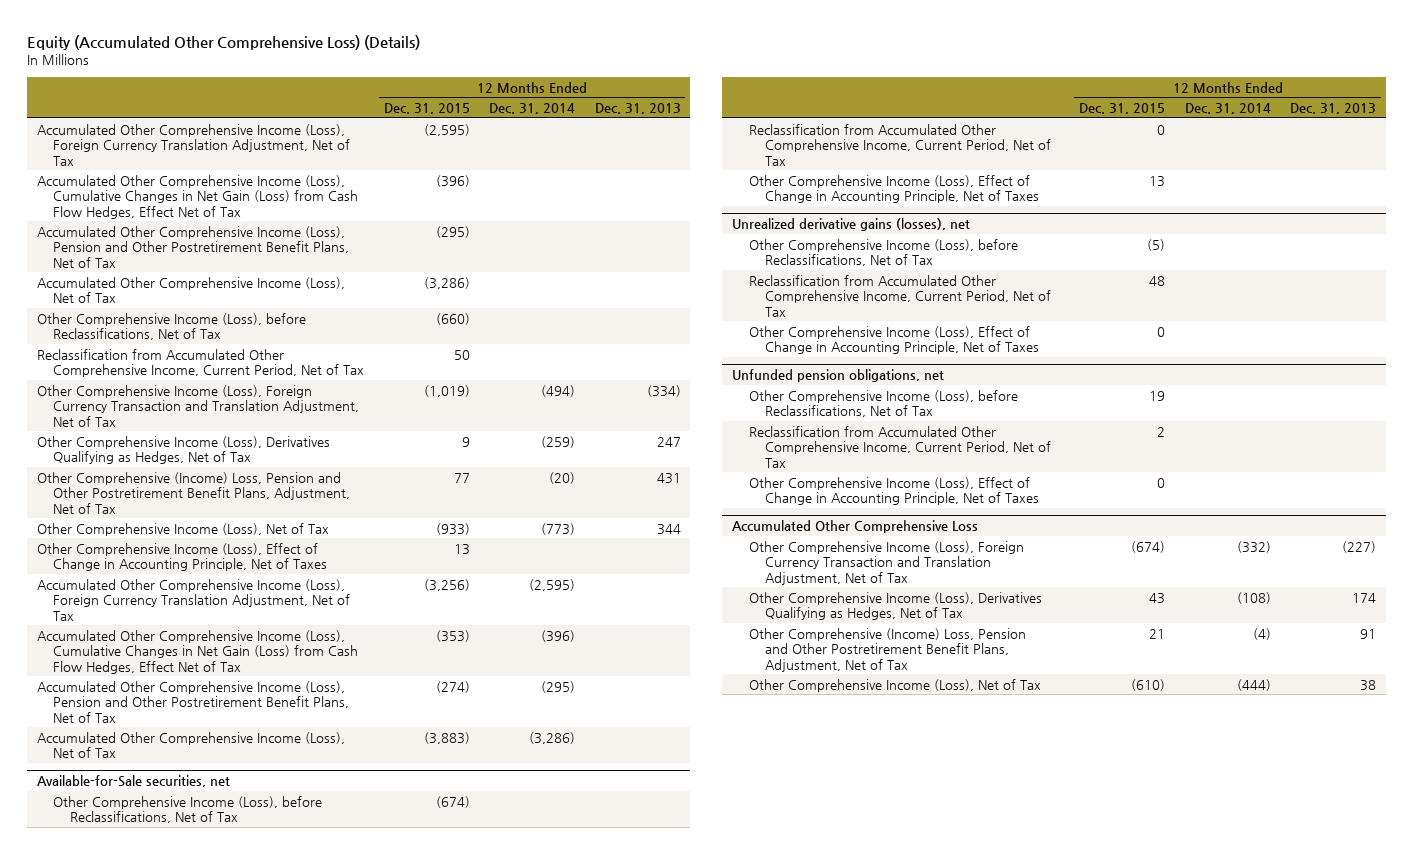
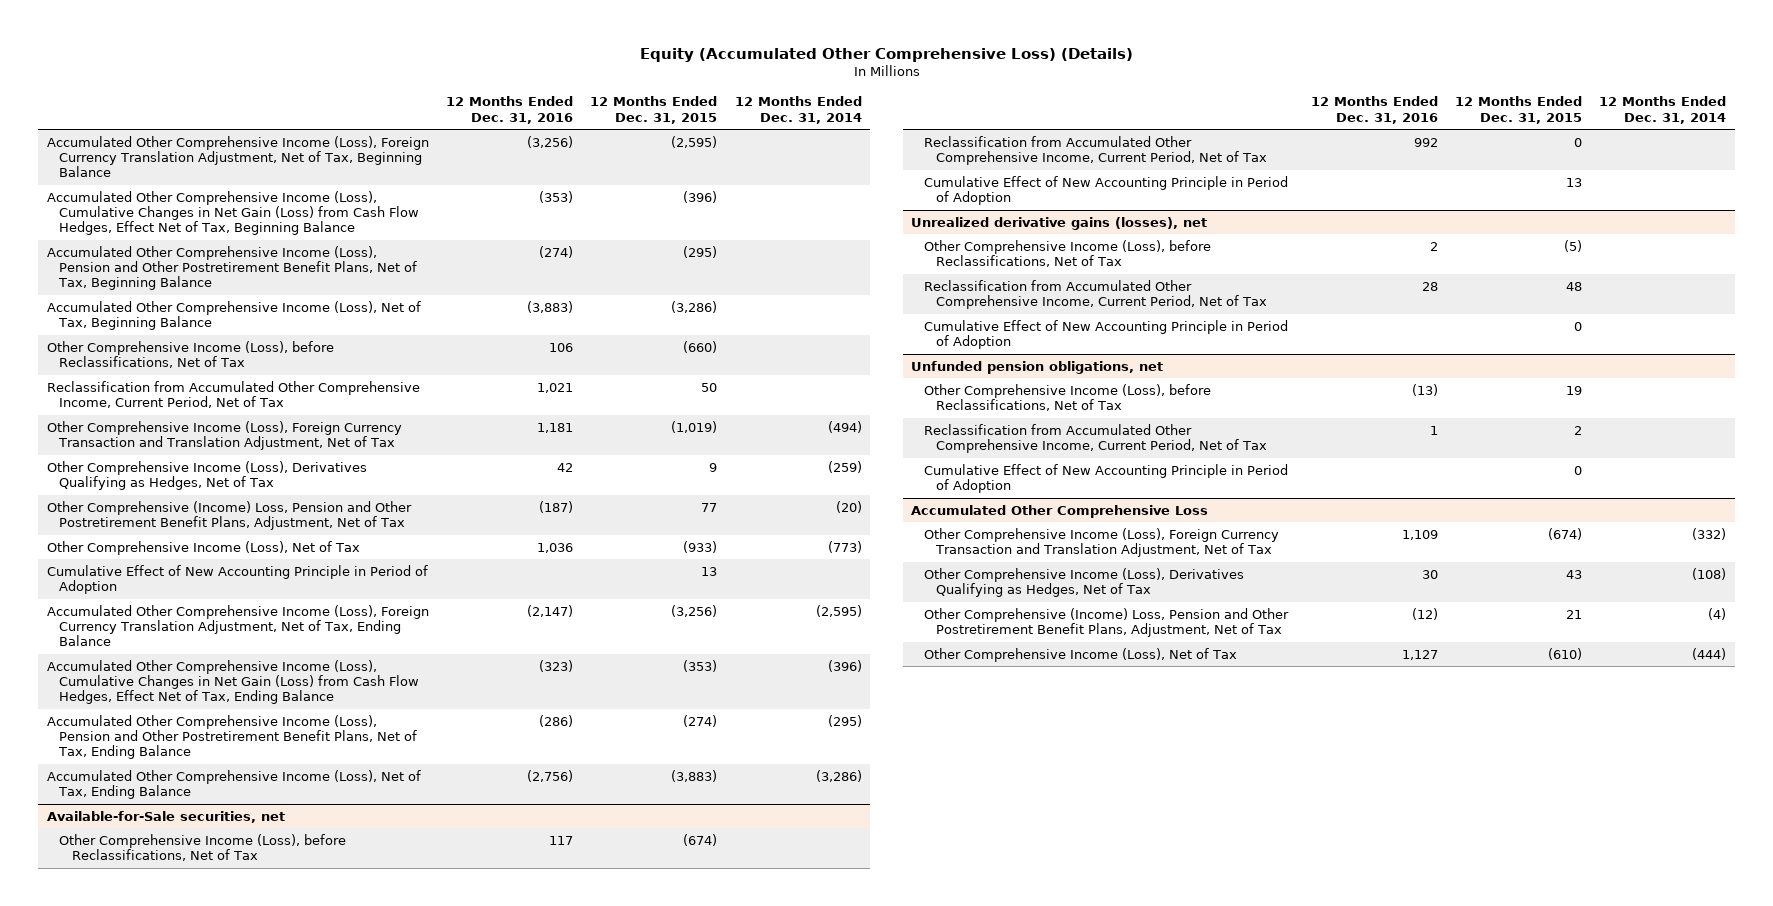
- | 12 Months Ended Dec. 31, 2015 | 12 Months Ended Dec. 31, 2014 | 12 Months Ended Dec. 31, 2013
+ | 12 Months Ended Dec. 31, 2016 | 12 Months Ended Dec. 31, 2015 | 12 Months Ended Dec. 31, 2014
- Accumulated Other Comprehensive Income (Loss), Foreign Currency Translation Adjustment, Net of Tax | (2,595) | |
- Accumulated Other Comprehensive Income (Loss), Cumulative Changes in Net Gain (Loss) from Cash Flow Hedges, Effect Net of Tax | (396) | |
- Accumulated Other Comprehensive Income (Loss), Pension and Other Postretirement Benefit Plans, Net of Tax | (295) | |
- Accumulated Other Comprehensive Income (Loss), Net of Tax | (3,286) | |
+ Accumulated Other Comprehensive Income (Loss), Foreign Currency Translation Adjustment, Net of Tax, Beginning Balance | (3,256) | (2,595) |
+ Accumulated Other Comprehensive Income (Loss), Cumulative Changes in Net Gain (Loss) from Cash Flow Hedges, Effect Net of Tax, Beginning Balance | (353) | (396) |
+ Accumulated Other Comprehensive Income (Loss), Pension and Other Postretirement Benefit Plans, Net of Tax, Beginning Balance | (274) | (295) |
+ Accumulated Other Comprehensive Income (Loss), Net of Tax, Beginning Balance | (3,883) | (3,286) |
- Other Comprehensive Income (Loss), Effect of Change in Accounting Principle, Net of Taxes | 13 | |
- Accumulated Other Comprehensive Income (Loss), Foreign Currency Translation Adjustment, Net of Tax | (3,256) | (2,595) |
- Accumulated Other Comprehensive Income (Loss), Cumulative Changes in Net Gain (Loss) from Cash Flow Hedges, Effect Net of Tax | (353) | (396) |
- Accumulated Other Comprehensive Income (Loss), Pension and Other Postretirement Benefit Plans, Net of Tax | (274) | (295) |
- Accumulated Other Comprehensive Income (Loss), Net of Tax | (3,883) | (3,286) |
+ Cumulative Effect of New Accounting Principle in Period of Adoption | | 13 |
+ Accumulated Other Comprehensive Income (Loss), Foreign Currency Translation Adjustment, Net of Tax, Ending Balance | (2,147) | (3,256) | (2,595)
+ Accumulated Other Comprehensive Income (Loss), Cumulative Changes in Net Gain (Loss) from Cash Flow Hedges, Effect Net of Tax, Ending Balance | (323) | (353) | (396)
+ Accumulated Other Comprehensive Income (Loss), Pension and Other Postretirement Benefit Plans, Net of Tax, Ending Balance | (286) | (274) | (295)
+ Accumulated Other Comprehensive Income (Loss), Net of Tax, Ending Balance | (2,756) | (3,883) | (3,286)
@ Available-for-Sale securities, net
- Other Comprehensive Income (Loss), Effect of Change in Accounting Principle, Net of Taxes | 13 | |
+ Cumulative Effect of New Accounting Principle in Period of Adoption | | 13 |
@ Unrealized derivative gains (losses), net
- Other Comprehensive Income (Loss), Effect of Change in Accounting Principle, Net of Taxes | 0 | |
+ Cumulative Effect of New Accounting Principle in Period of Adoption | | 0 |
@ Unfunded pension obligations, net
- Other Comprehensive Income (Loss), Effect of Change in Accounting Principle, Net of Taxes | 0 | |
+ Cumulative Effect of New Accounting Principle in Period of Adoption | | 0 |

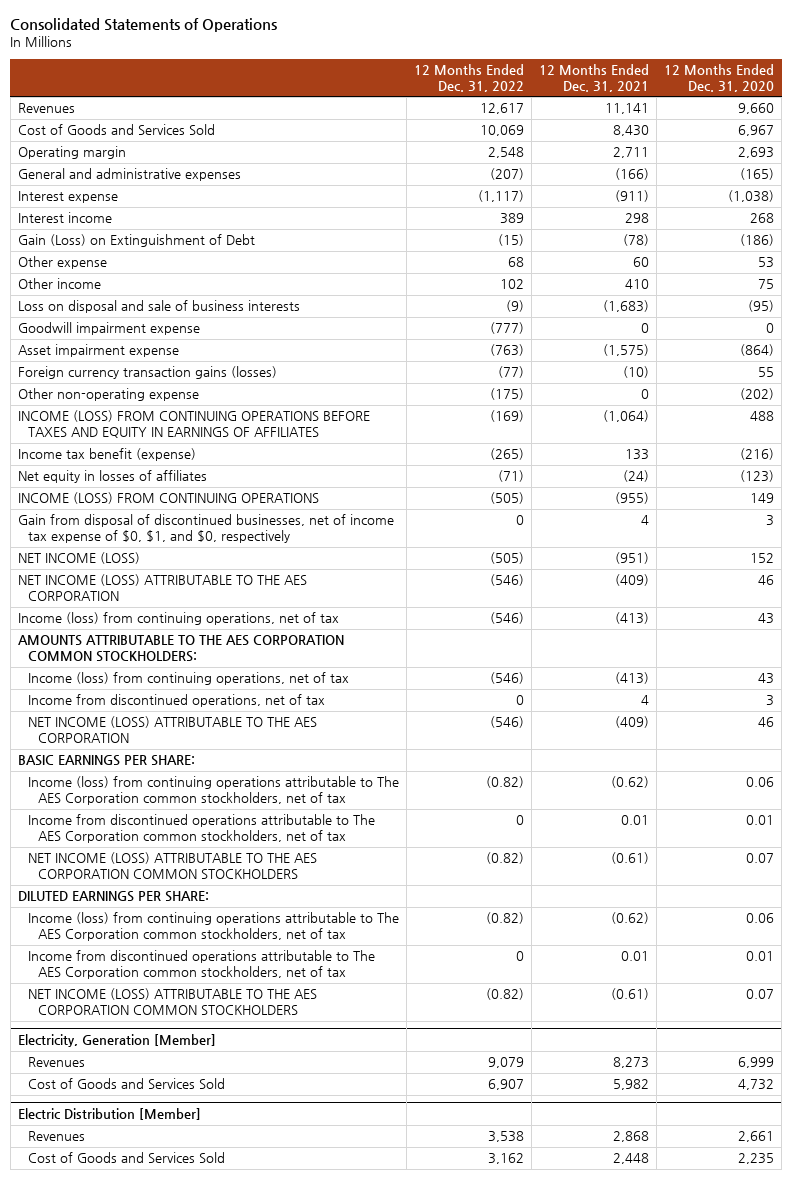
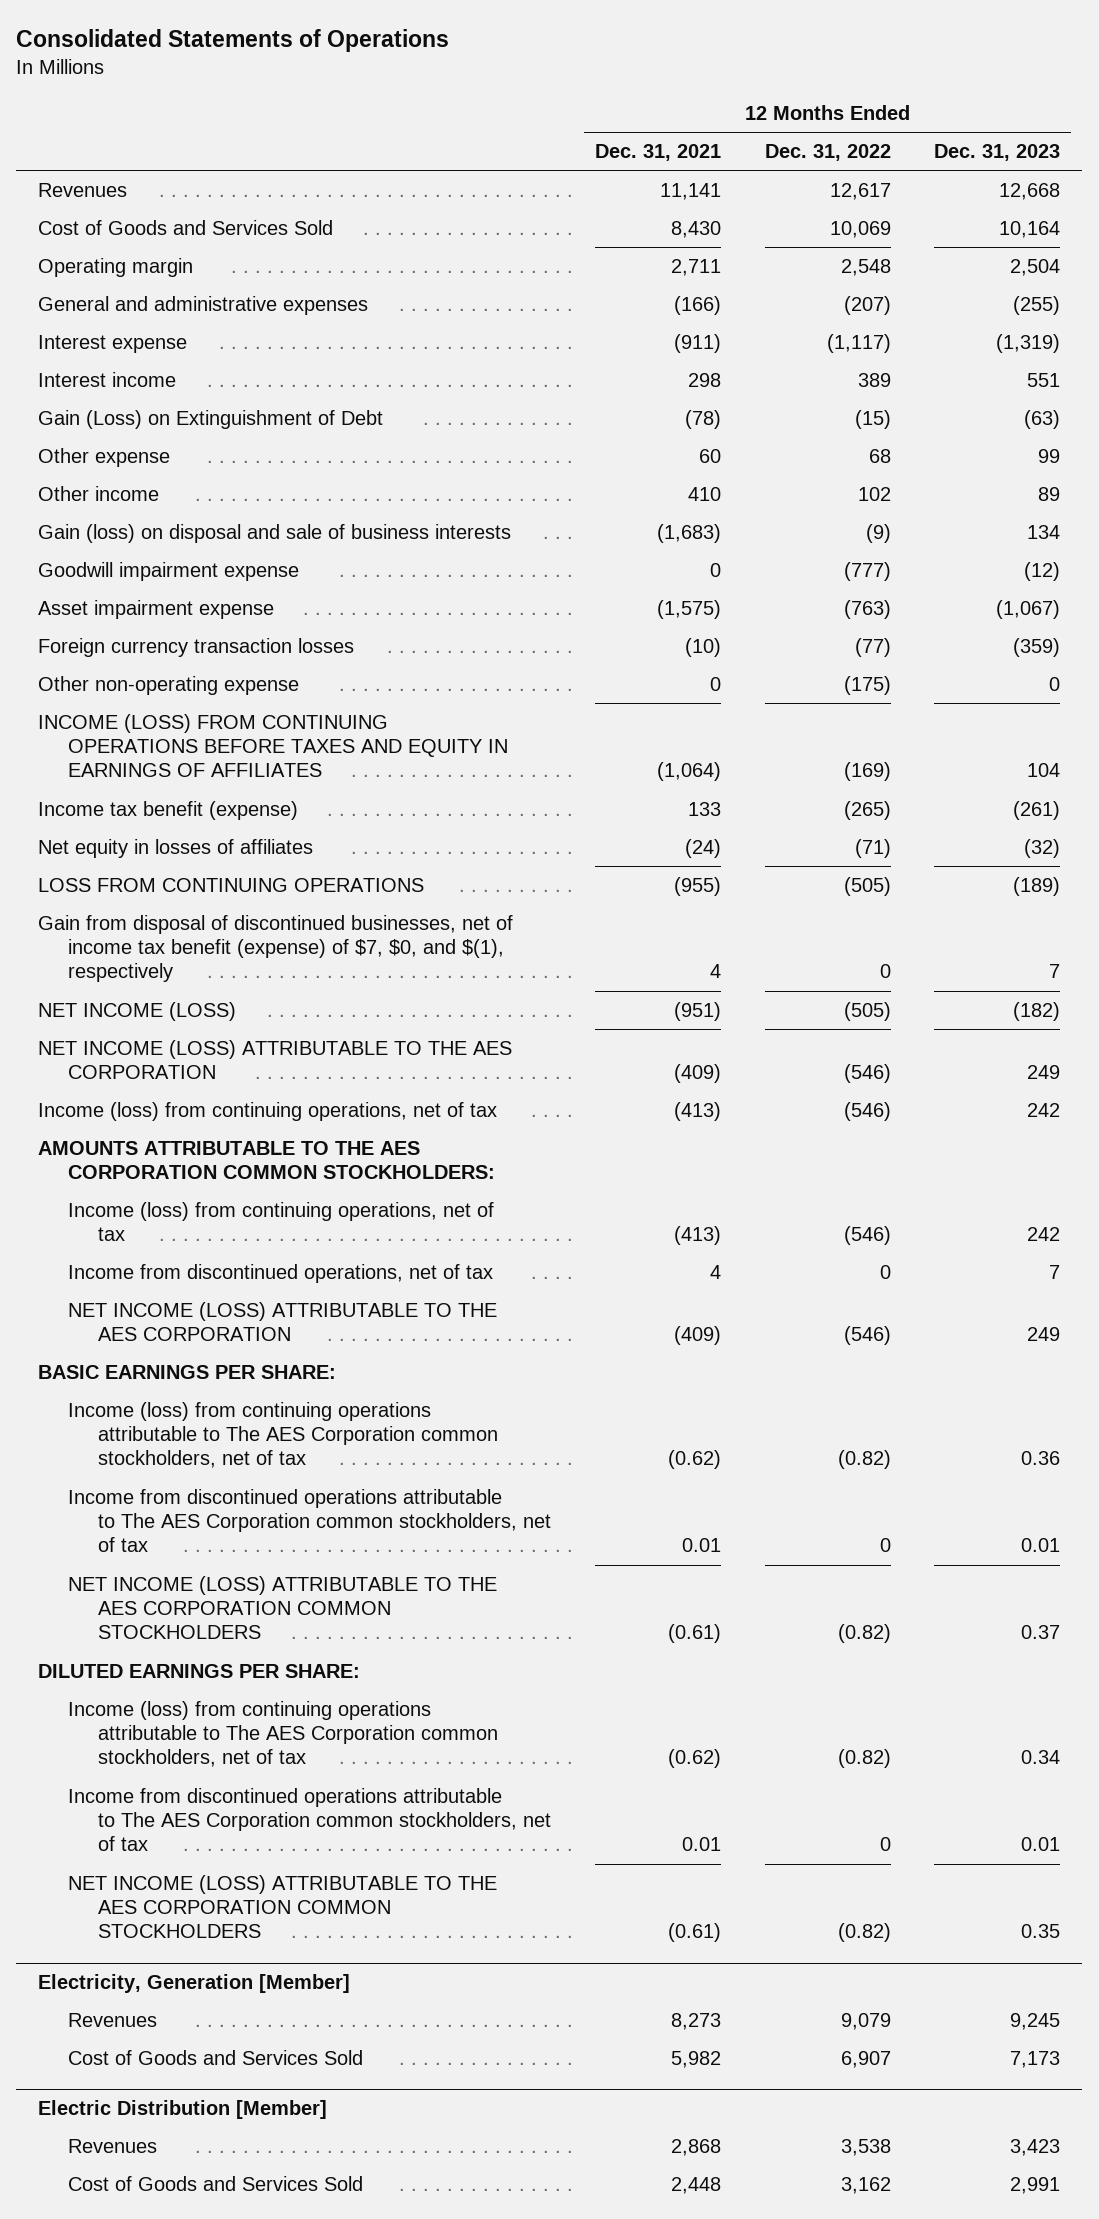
- | 12 Months Ended Dec. 31, 2022 | 12 Months Ended Dec. 31, 2021 | 12 Months Ended Dec. 31, 2020
+ | 12 Months Ended Dec. 31, 2021 | 12 Months Ended Dec. 31, 2022 | 12 Months Ended Dec. 31, 2023
- Loss on disposal and sale of business interests | (9) | (1,683) | (95)
+ Gain (loss) on disposal and sale of business interests | (1,683) | (9) | 134
- Foreign currency transaction gains (losses) | (77) | (10) | 55
+ Foreign currency transaction losses | (10) | (77) | (359)
- INCOME (LOSS) FROM CONTINUING OPERATIONS | (505) | (955) | 149
- Gain from disposal of discontinued businesses, net of income tax expense of $0, $1, and $0, respectively | 0 | 4 | 3
+ LOSS FROM CONTINUING OPERATIONS | (955) | (505) | (189)
+ Gain from disposal of discontinued businesses, net of income tax benefit (expense) of $7, $0, and $(1), respectively | 4 | 0 | 7

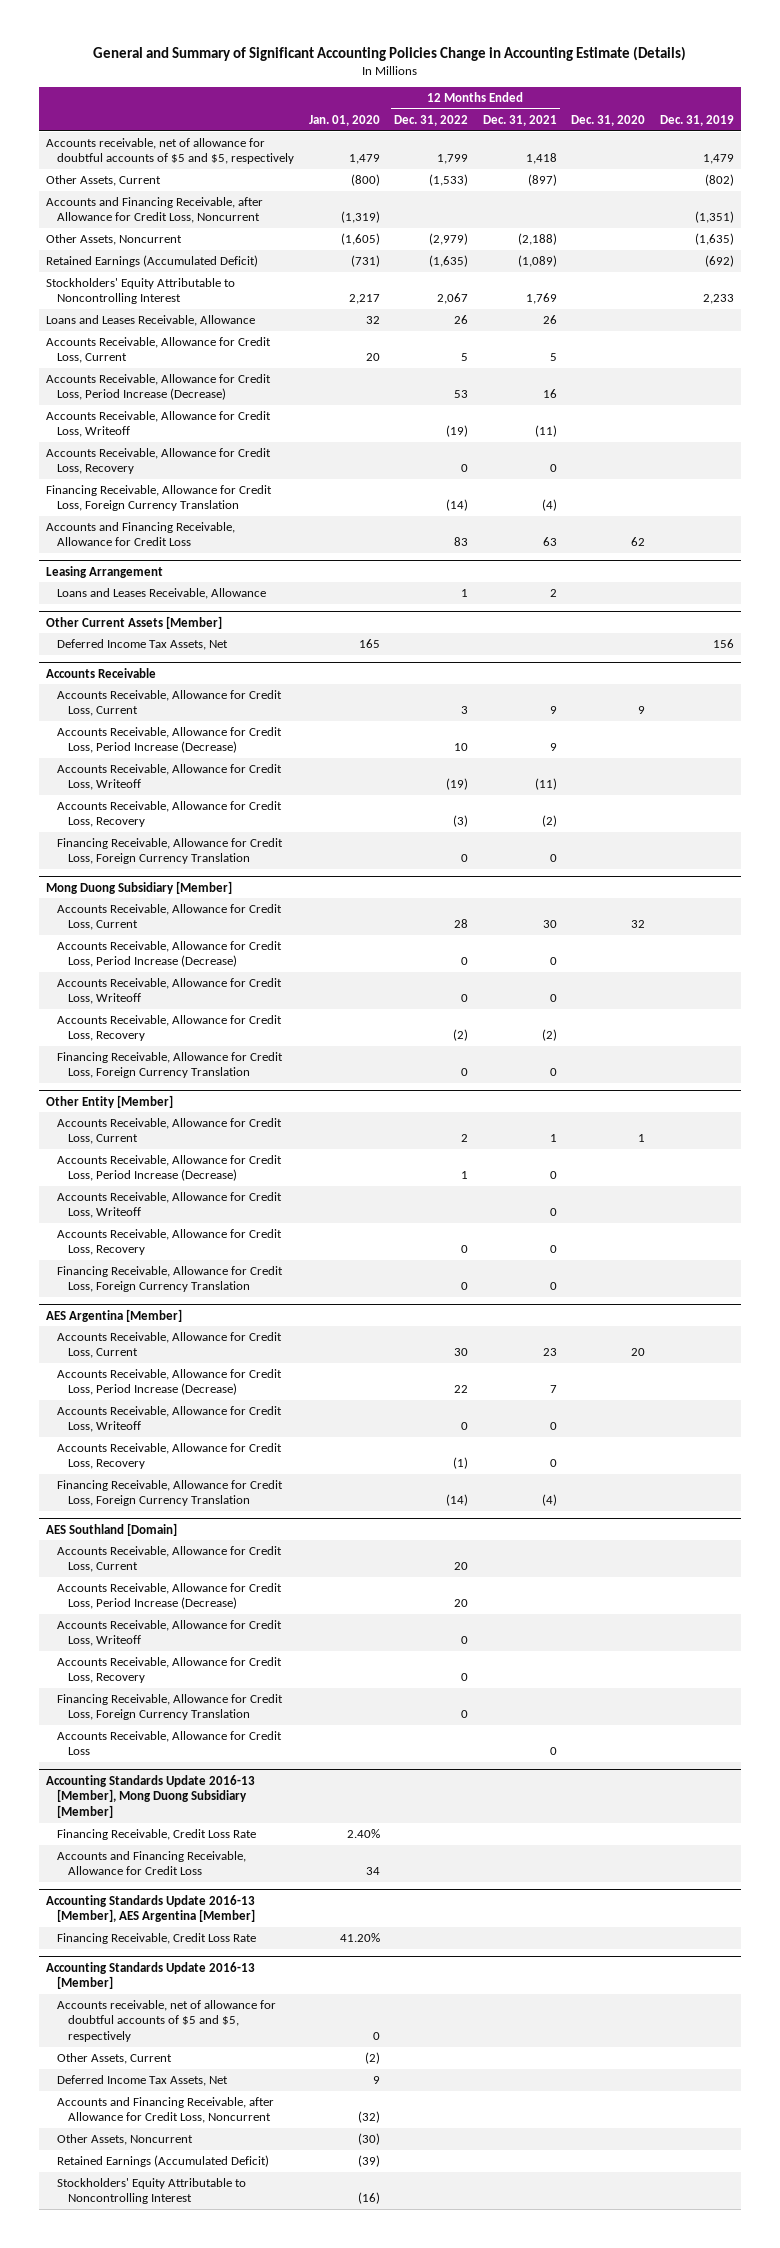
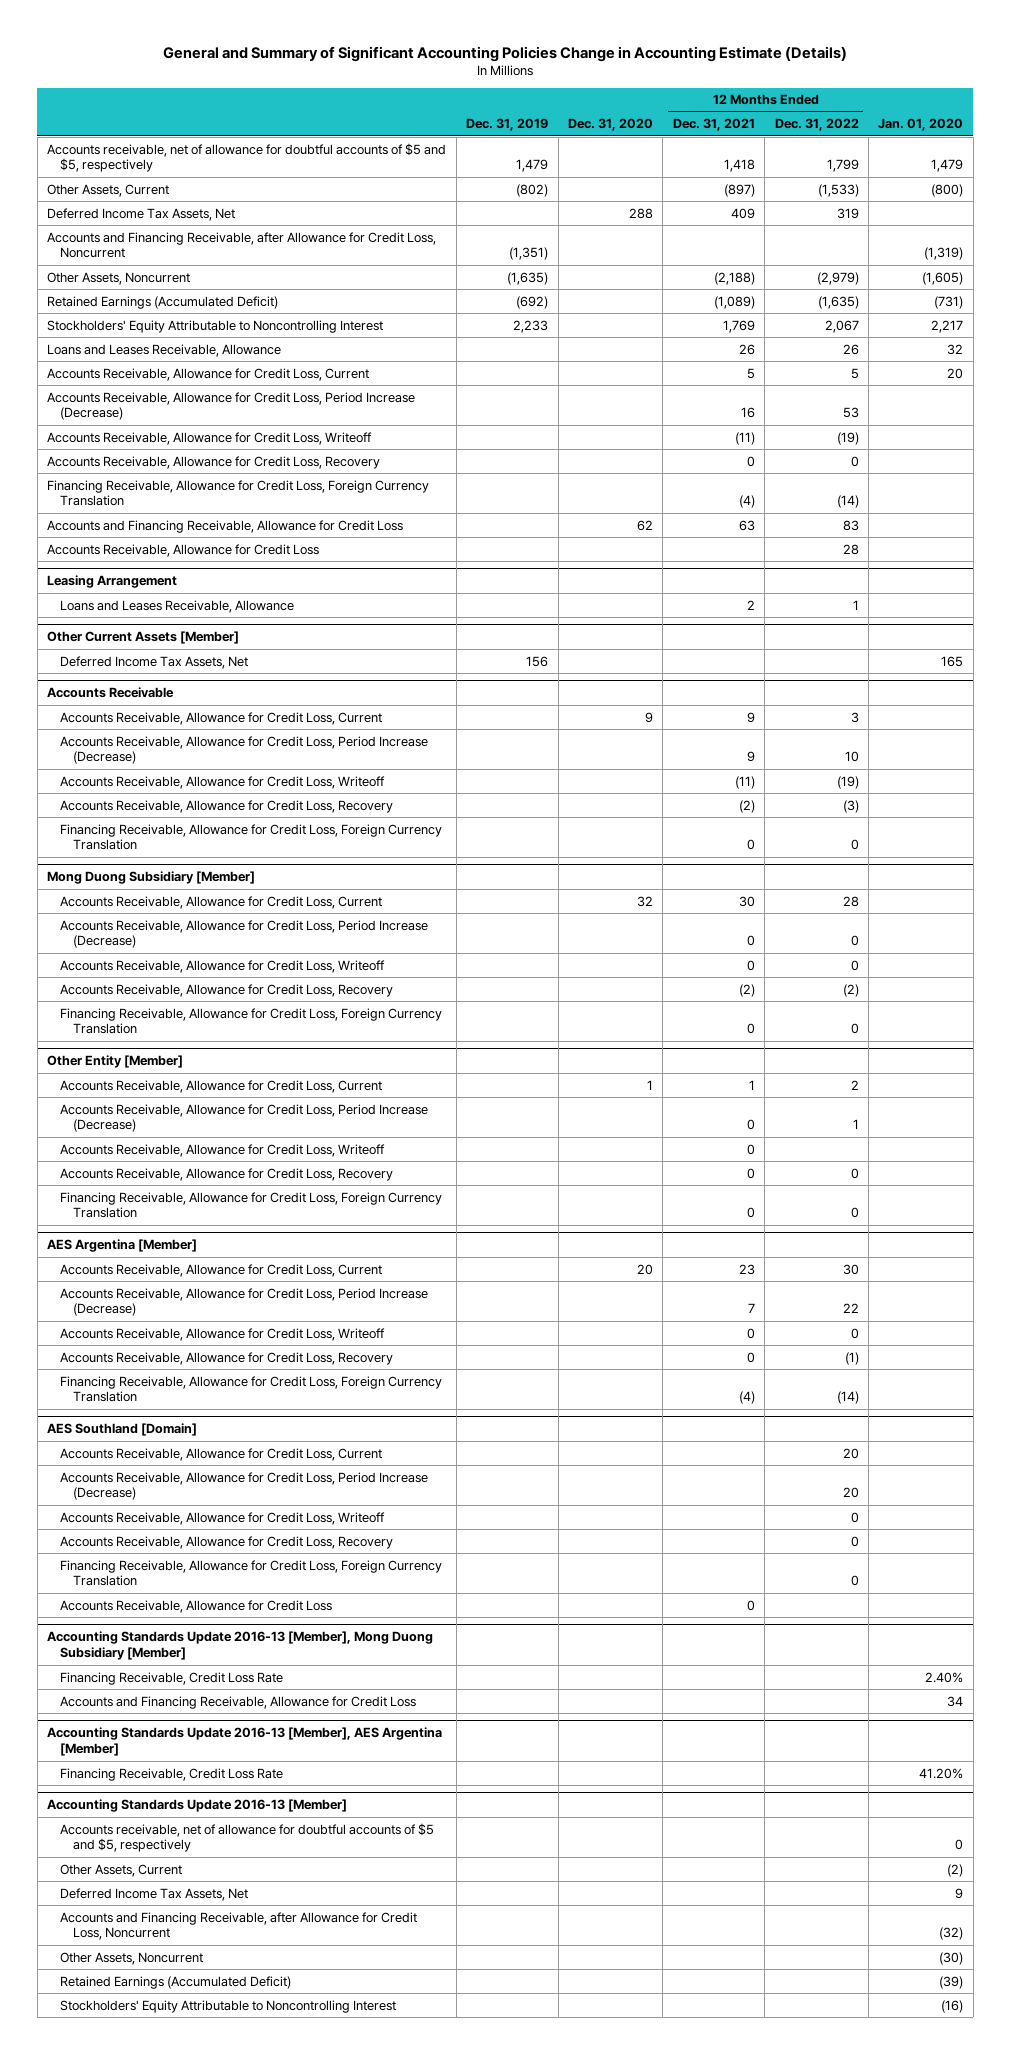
- | Jan. 01, 2020 | 12 Months Ended Dec. 31, 2022 | 12 Months Ended Dec. 31, 2021 | Dec. 31, 2020 | Dec. 31, 2019
+ | Dec. 31, 2019 | Dec. 31, 2020 | 12 Months Ended Dec. 31, 2021 | 12 Months Ended Dec. 31, 2022 | Jan. 01, 2020
+ Deferred Income Tax Assets, Net | | 288 | 409 | 319 |
+ Accounts Receivable, Allowance for Credit Loss | | | | 28 |

